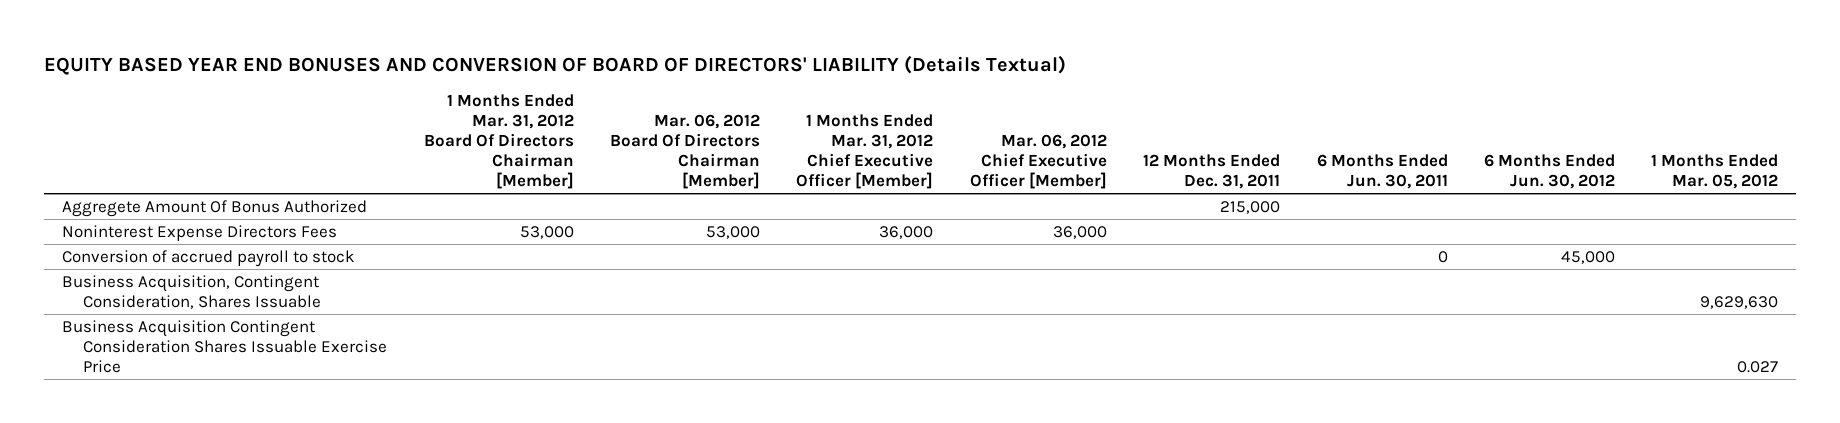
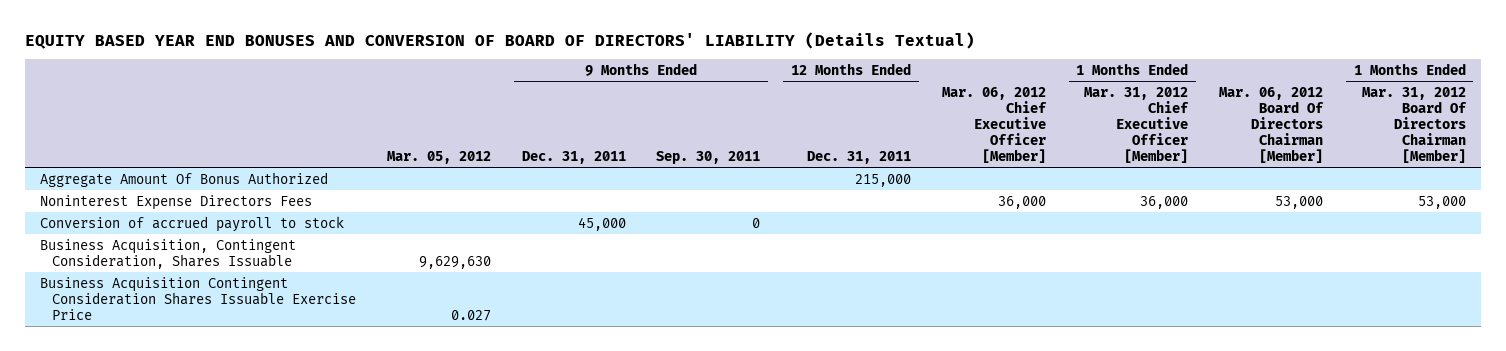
- | 1 Months Ended Mar. 31, 2012 Board Of Directors Chairman [Member] | Mar. 06, 2012 Board Of Directors Chairman [Member] | 1 Months Ended Mar. 31, 2012 Chief Executive Officer [Member] | Mar. 06, 2012 Chief Executive Officer [Member] | 12 Months Ended Dec. 31, 2011 | 6 Months Ended Jun. 30, 2011 | 6 Months Ended Jun. 30, 2012 | 1 Months Ended Mar. 05, 2012
+ | Mar. 05, 2012 | 9 Months Ended Dec. 31, 2011 | 9 Months Ended Sep. 30, 2011 | 12 Months Ended Dec. 31, 2011 | Mar. 06, 2012 Chief Executive Officer [Member] | 1 Months Ended Mar. 31, 2012 Chief Executive Officer [Member] | Mar. 06, 2012 Board Of Directors Chairman [Member] | 1 Months Ended Mar. 31, 2012 Board Of Directors Chairman [Member]
- Aggregete Amount Of Bonus Authorized | | | | | 215,000 | | |
+ Aggregate Amount Of Bonus Authorized | | | | 215,000 | | | |

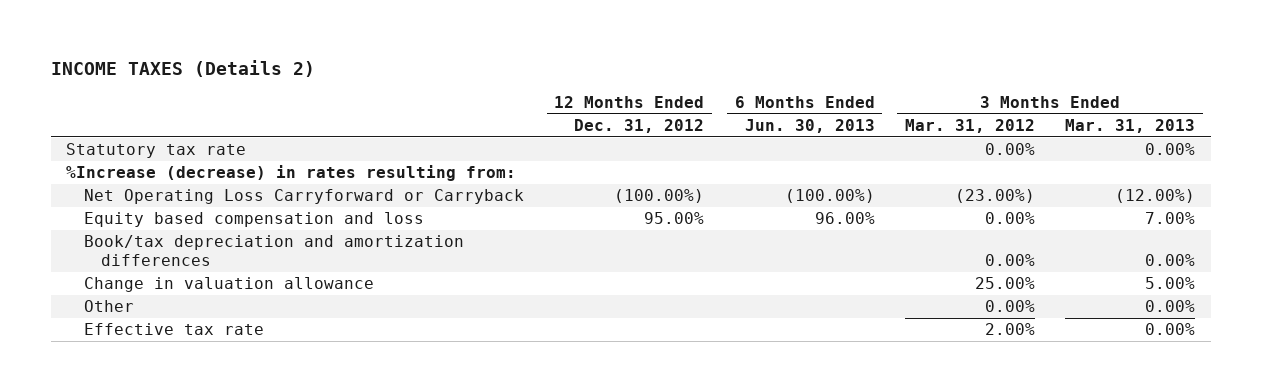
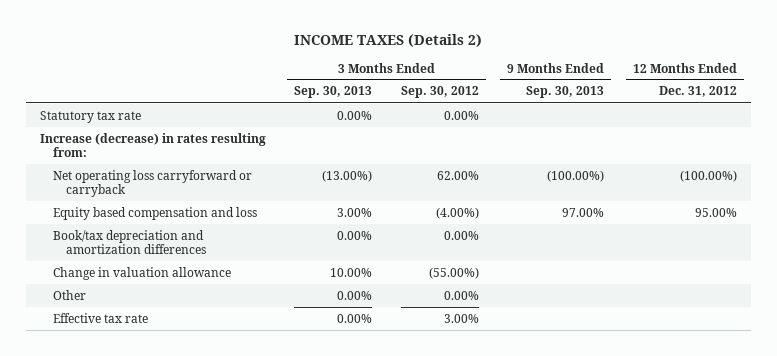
- | 12 Months Ended Dec. 31, 2012 | 6 Months Ended Jun. 30, 2013 | 3 Months Ended Mar. 31, 2012 | 3 Months Ended Mar. 31, 2013
+ | 3 Months Ended Sep. 30, 2013 | 3 Months Ended Sep. 30, 2012 | 9 Months Ended Sep. 30, 2013 | 12 Months Ended Dec. 31, 2012
- %Increase (decrease) in rates resulting from:
- Net Operating Loss Carryforward or Carryback | (100.00%) | (100.00%) | (23.00%) | (12.00%)
+ Increase (decrease) in rates resulting from:
+ Net operating loss carryforward or carryback | (13.00%) | 62.00% | (100.00%) | (100.00%)

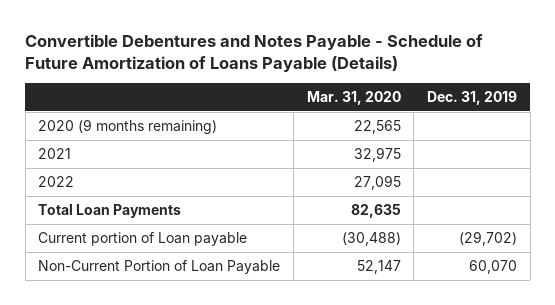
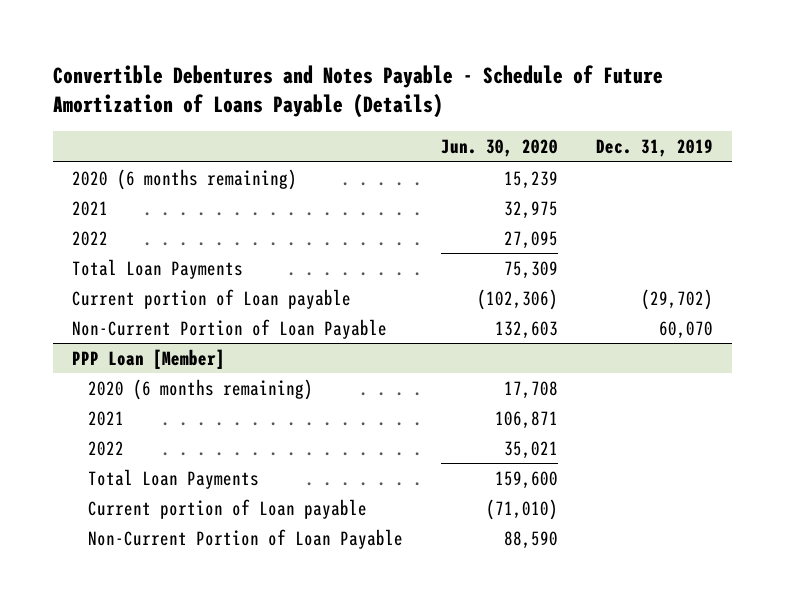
- | Mar. 31, 2020 | Dec. 31, 2019
+ | Jun. 30, 2020 | Dec. 31, 2019
- 2020 (9 months remaining) | 22,565 |
+ 2020 (6 months remaining) | 15,239 |
+ PPP Loan [Member]
+ 2020 (6 months remaining) | 17,708 |
+ 2021 | 106,871 |
+ 2022 | 35,021 |
+ Total Loan Payments | 159,600 |
+ Current portion of Loan payable | (71,010) |
+ Non-Current Portion of Loan Payable | 88,590 |

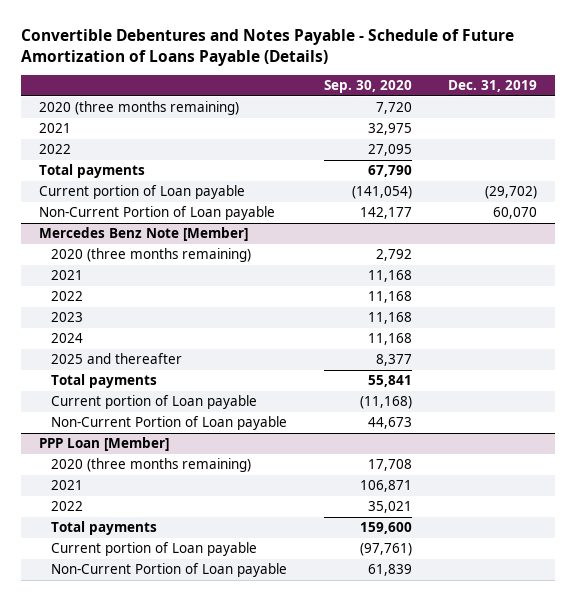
- | Jun. 30, 2020 | Dec. 31, 2019
+ | Sep. 30, 2020 | Dec. 31, 2019
- 2020 (6 months remaining) | 15,239 |
+ 2020 (three months remaining) | 7,720 |
- Total Loan Payments | 75,309 |
+ Total payments | 67,790 |
- Non-Current Portion of Loan Payable | 132,603 | 60,070
+ Non-Current Portion of Loan payable | 142,177 | 60,070
+ Mercedes Benz Note [Member]
+ 2020 (three months remaining) | 2,792 |
+ 2021 | 11,168 |
+ 2022 | 11,168 |
+ 2023 | 11,168 |
+ 2024 | 11,168 |
+ 2025 and thereafter | 8,377 |
+ Total payments | 55,841 |
+ Current portion of Loan payable | (11,168) |
+ Non-Current Portion of Loan payable | 44,673 |
@ PPP Loan [Member]
- 2020 (6 months remaining) | 17,708 |
+ 2020 (three months remaining) | 17,708 |
- Total Loan Payments | 159,600 |
+ Total payments | 159,600 |
- Non-Current Portion of Loan Payable | 88,590 |
+ Non-Current Portion of Loan payable | 61,839 |

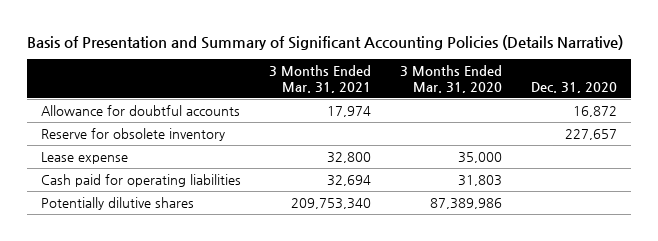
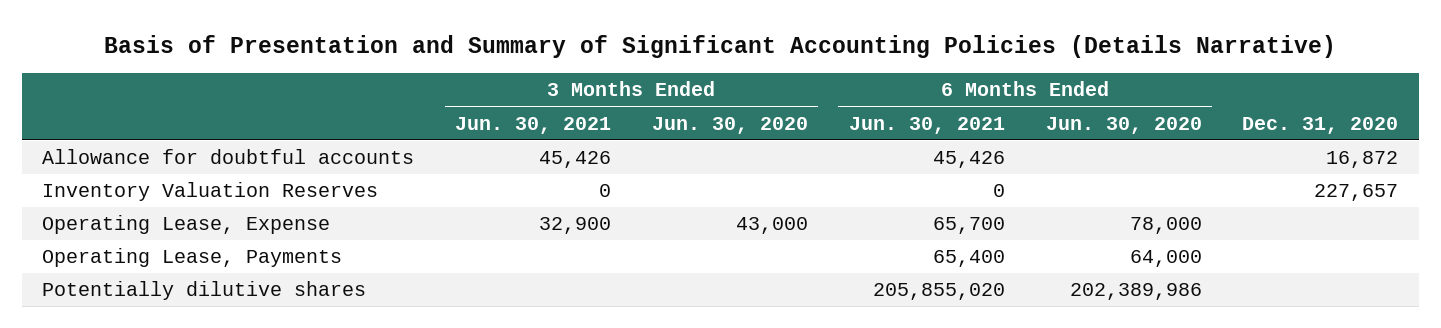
- | 3 Months Ended Mar. 31, 2021 | 3 Months Ended Mar. 31, 2020 | Dec. 31, 2020
+ | 3 Months Ended Jun. 30, 2021 | 3 Months Ended Jun. 30, 2020 | 6 Months Ended Jun. 30, 2021 | 6 Months Ended Jun. 30, 2020 | Dec. 31, 2020
- Reserve for obsolete inventory | | | 227,657
- Lease expense | 32,800 | 35,000 |
- Cash paid for operating liabilities | 32,694 | 31,803 |
+ Inventory Valuation Reserves | 0 | | 0 | | 227,657
+ Operating Lease, Expense | 32,900 | 43,000 | 65,700 | 78,000 |
+ Operating Lease, Payments | | | 65,400 | 64,000 |

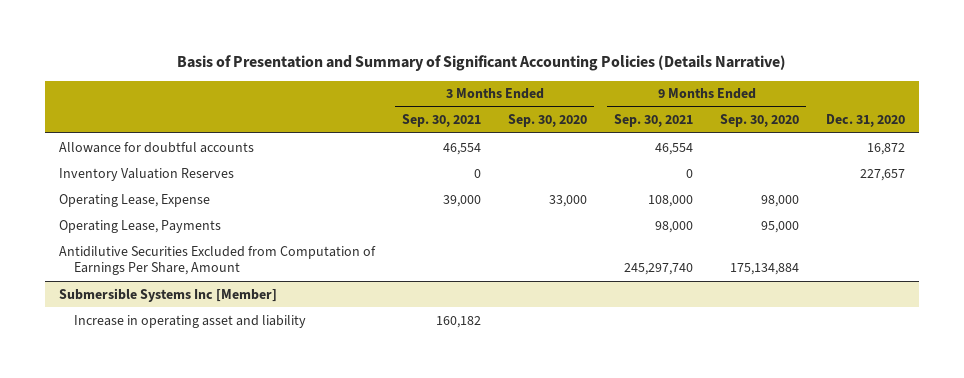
- | 3 Months Ended Jun. 30, 2021 | 3 Months Ended Jun. 30, 2020 | 6 Months Ended Jun. 30, 2021 | 6 Months Ended Jun. 30, 2020 | Dec. 31, 2020
+ | 3 Months Ended Sep. 30, 2021 | 3 Months Ended Sep. 30, 2020 | 9 Months Ended Sep. 30, 2021 | 9 Months Ended Sep. 30, 2020 | Dec. 31, 2020
- Potentially dilutive shares | | | 205,855,020 | 202,389,986 |
+ Antidilutive Securities Excluded from Computation of Earnings Per Share, Amount | | | 245,297,740 | 175,134,884 |
+ Submersible Systems Inc [Member]
+ Increase in operating asset and liability | 160,182 | | | |

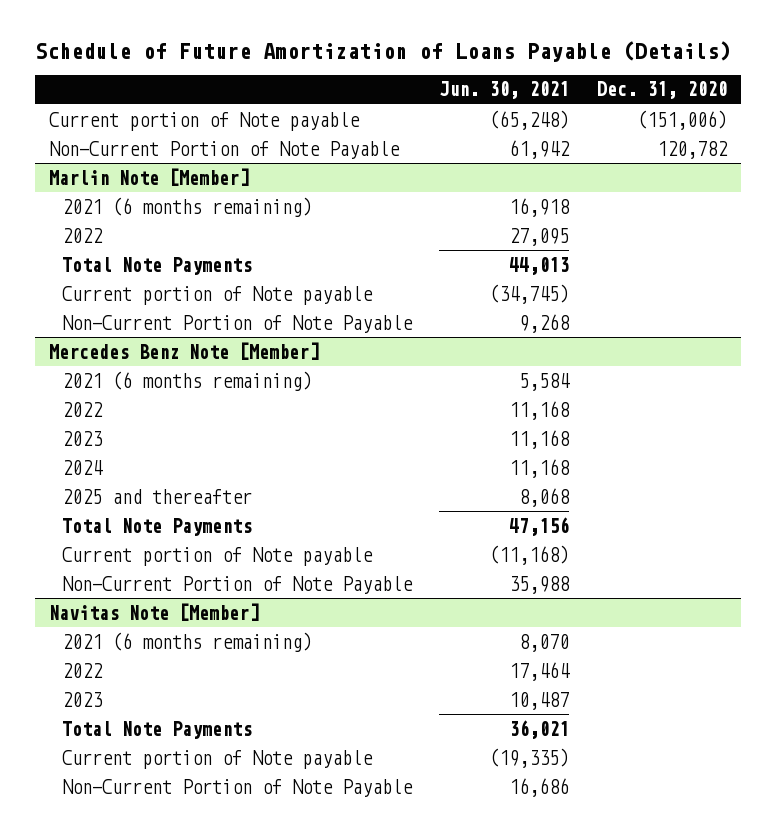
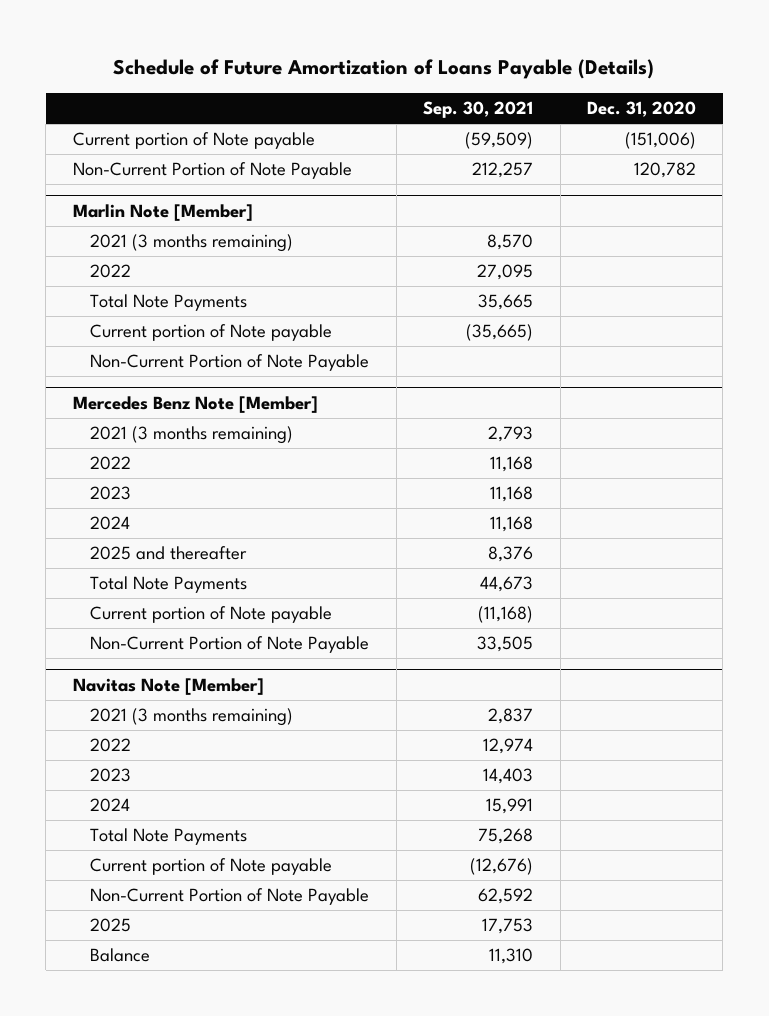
- | Jun. 30, 2021 | Dec. 31, 2020
+ | Sep. 30, 2021 | Dec. 31, 2020
@ Marlin Note [Member]
- 2021 (6 months remaining) | 16,918 |
+ 2021 (3 months remaining) | 8,570 |
@ Mercedes Benz Note [Member]
- 2021 (6 months remaining) | 5,584 |
+ 2021 (3 months remaining) | 2,793 |
@ Navitas Note [Member]
- 2021 (6 months remaining) | 8,070 |
+ 2021 (3 months remaining) | 2,837 |
+ 2024 | 15,991 |
+ 2025 | 17,753 |
+ Balance | 11,310 |

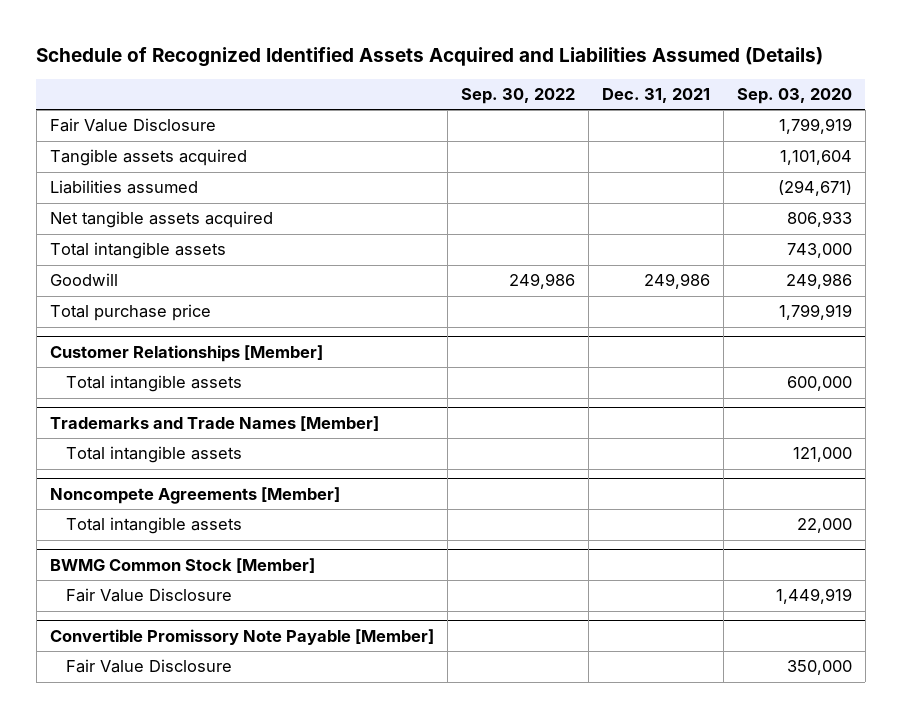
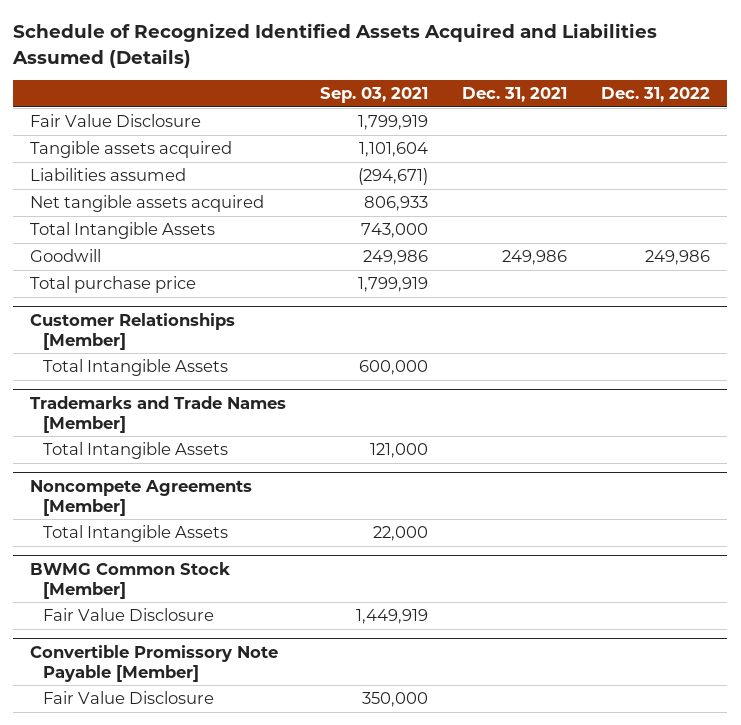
- | Sep. 30, 2022 | Dec. 31, 2021 | Sep. 03, 2020
+ | Sep. 03, 2021 | Dec. 31, 2021 | Dec. 31, 2022
- Total intangible assets | | | 743,000
+ Total Intangible Assets | 743,000 | |
@ Customer Relationships [Member]
- Total intangible assets | | | 600,000
+ Total Intangible Assets | 600,000 | |
@ Trademarks and Trade Names [Member]
- Total intangible assets | | | 121,000
+ Total Intangible Assets | 121,000 | |
@ Noncompete Agreements [Member]
- Total intangible assets | | | 22,000
+ Total Intangible Assets | 22,000 | |

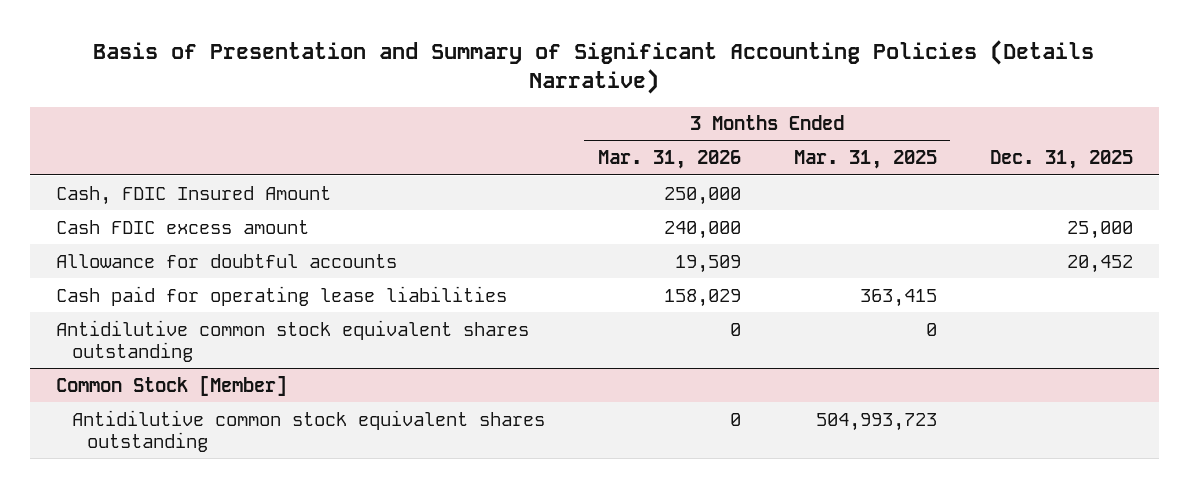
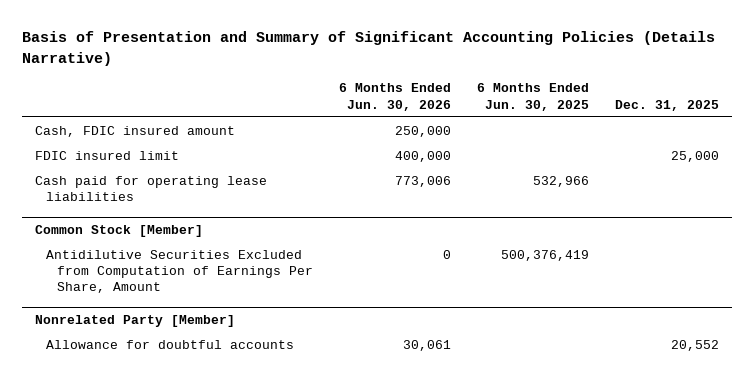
- | 3 Months Ended Mar. 31, 2026 | 3 Months Ended Mar. 31, 2025 | Dec. 31, 2025
+ | 6 Months Ended Jun. 30, 2026 | 6 Months Ended Jun. 30, 2025 | Dec. 31, 2025
- Cash, FDIC Insured Amount | 250,000 | |
- Cash FDIC excess amount | 240,000 | | 25,000
- Allowance for doubtful accounts | 19,509 | | 20,452
+ Cash, FDIC insured amount | 250,000 | |
+ FDIC insured limit | 400,000 | | 25,000
- Antidilutive common stock equivalent shares outstanding | 0 | 0 |
@ Common Stock [Member]
- Antidilutive common stock equivalent shares outstanding | 0 | 504,993,723 |
+ Antidilutive Securities Excluded from Computation of Earnings Per Share, Amount | 0 | 500,376,419 |
+ Nonrelated Party [Member]
+ Allowance for doubtful accounts | 30,061 | | 20,552

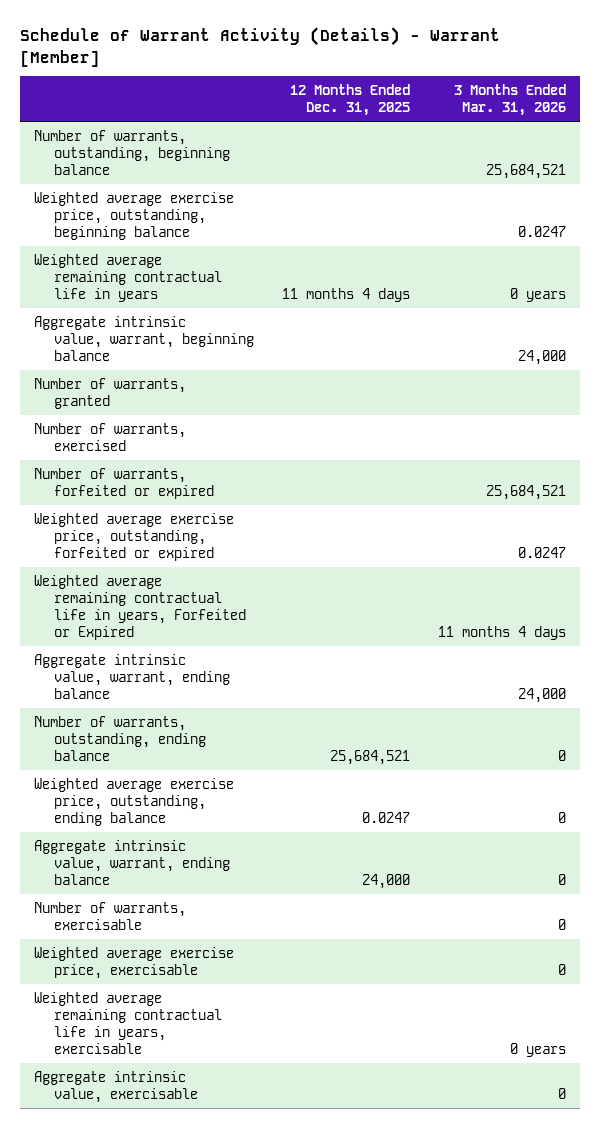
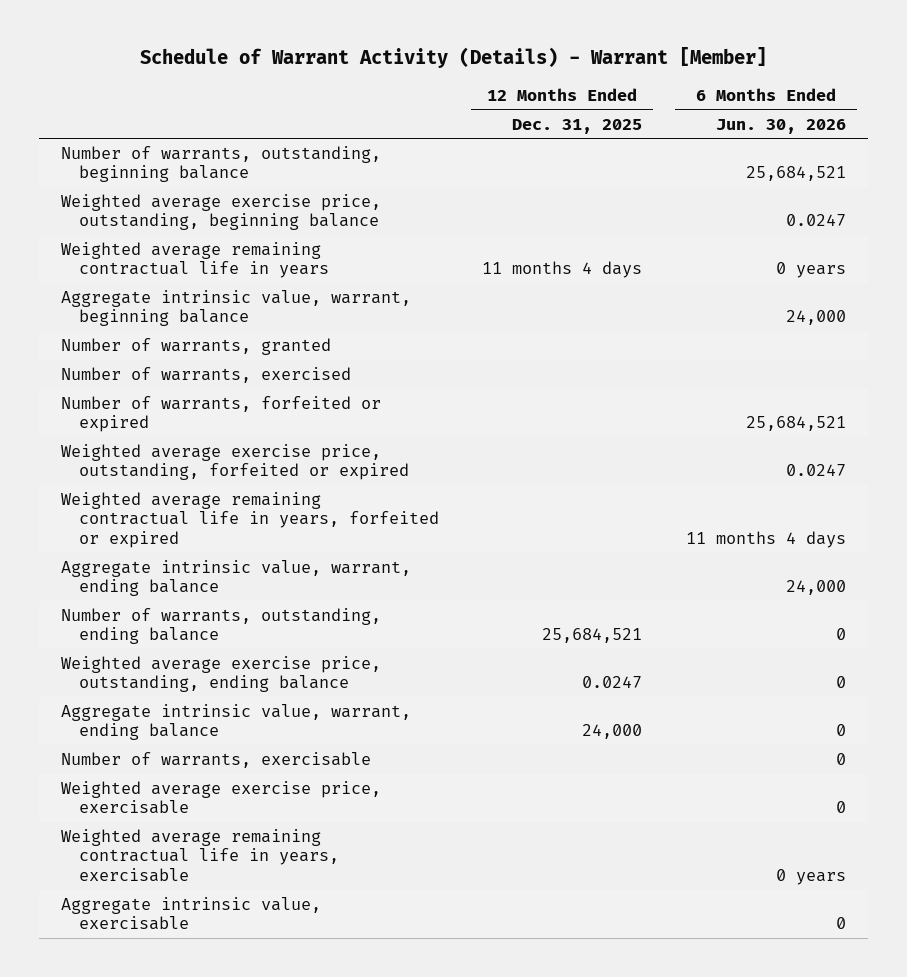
- | 12 Months Ended Dec. 31, 2025 | 3 Months Ended Mar. 31, 2026
+ | 12 Months Ended Dec. 31, 2025 | 6 Months Ended Jun. 30, 2026
- Weighted average remaining contractual life in years, Forfeited or Expired | | 11 months 4 days
+ Weighted average remaining contractual life in years, forfeited or expired | | 11 months 4 days

